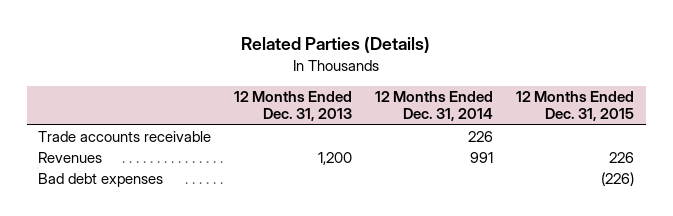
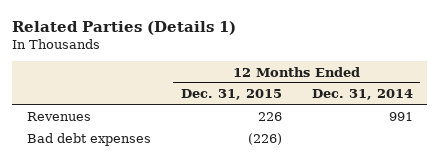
- Related Parties (Details)
+ Related Parties (Details 1)
- | 12 Months Ended Dec. 31, 2013 | 12 Months Ended Dec. 31, 2014 | 12 Months Ended Dec. 31, 2015
+ | 12 Months Ended Dec. 31, 2015 | 12 Months Ended Dec. 31, 2014
- Trade accounts receivable | | 226 |

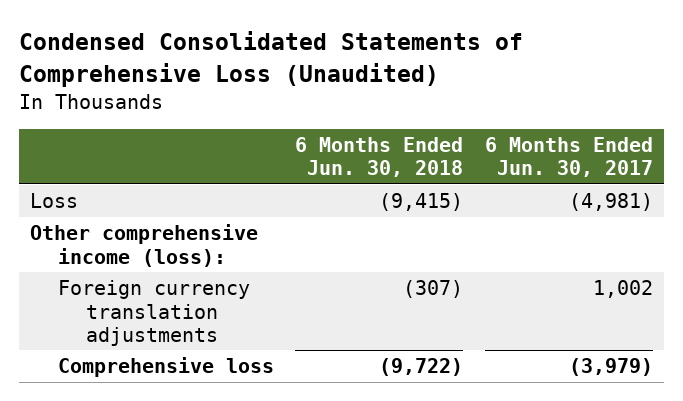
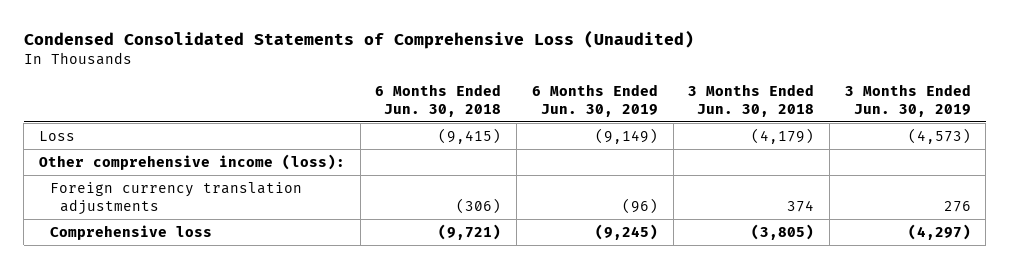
- | 6 Months Ended Jun. 30, 2018 | 6 Months Ended Jun. 30, 2017
+ | 6 Months Ended Jun. 30, 2018 | 6 Months Ended Jun. 30, 2019 | 3 Months Ended Jun. 30, 2018 | 3 Months Ended Jun. 30, 2019
- Foreign currency translation adjustments | (307) | 1,002
- Comprehensive loss | (9,722) | (3,979)
+ Foreign currency translation adjustments | (306) | (96) | 374 | 276
+ Comprehensive loss | (9,721) | (9,245) | (3,805) | (4,297)

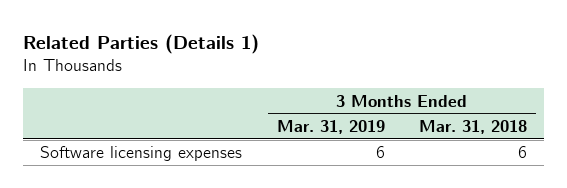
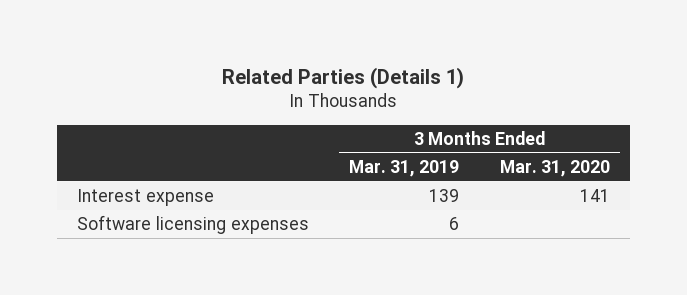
- | 3 Months Ended Mar. 31, 2019 | 3 Months Ended Mar. 31, 2018
+ | 3 Months Ended Mar. 31, 2019 | 3 Months Ended Mar. 31, 2020
+ Interest expense | 139 | 141

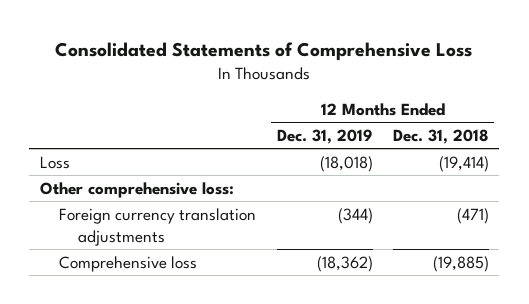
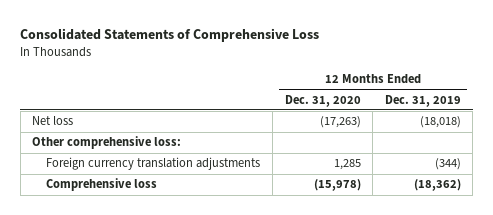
- | 12 Months Ended Dec. 31, 2019 | 12 Months Ended Dec. 31, 2018
+ | 12 Months Ended Dec. 31, 2020 | 12 Months Ended Dec. 31, 2019
- Loss | (18,018) | (19,414)
+ Net loss | (17,263) | (18,018)

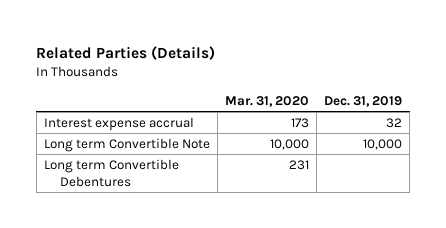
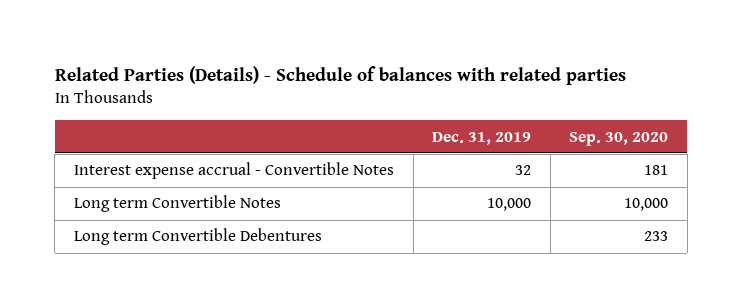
- Related Parties (Details)
+ Related Parties (Details) - Schedule of balances with related parties
- | Mar. 31, 2020 | Dec. 31, 2019
+ | Dec. 31, 2019 | Sep. 30, 2020
- Interest expense accrual | 173 | 32
- Long term Convertible Note | 10,000 | 10,000
+ Interest expense accrual - Convertible Notes | 32 | 181
+ Long term Convertible Notes | 10,000 | 10,000

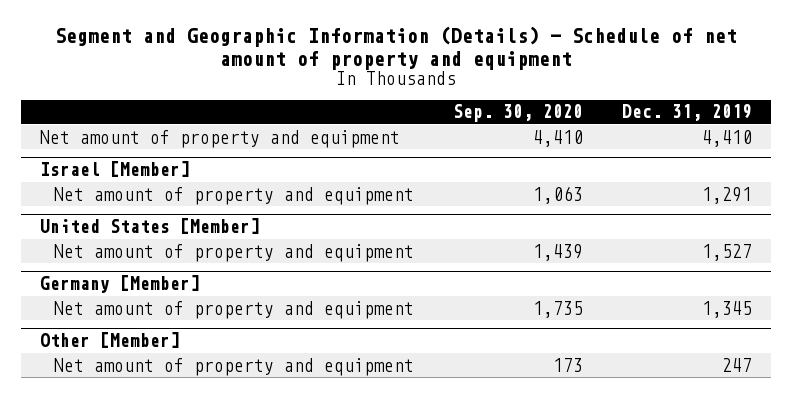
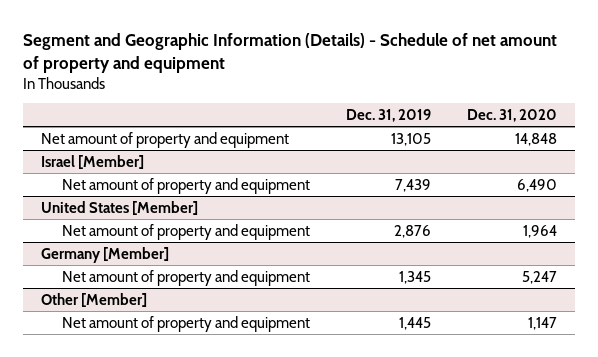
- | Sep. 30, 2020 | Dec. 31, 2019
+ | Dec. 31, 2019 | Dec. 31, 2020
- Net amount of property and equipment | 4,410 | 4,410
+ Net amount of property and equipment | 13,105 | 14,848
@ Israel [Member]
- Net amount of property and equipment | 1,063 | 1,291
+ Net amount of property and equipment | 7,439 | 6,490
@ United States [Member]
- Net amount of property and equipment | 1,439 | 1,527
+ Net amount of property and equipment | 2,876 | 1,964
@ Other [Member]
- Net amount of property and equipment | 173 | 247
+ Net amount of property and equipment | 1,445 | 1,147

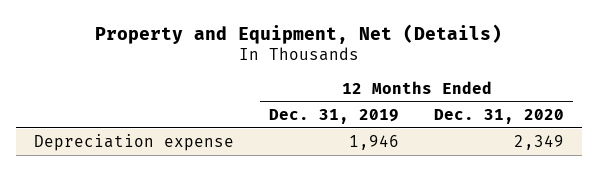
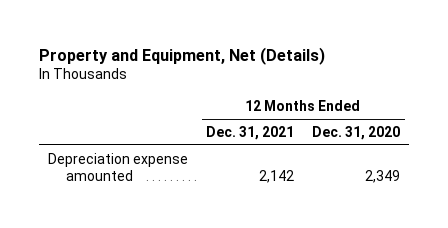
- | 12 Months Ended Dec. 31, 2019 | 12 Months Ended Dec. 31, 2020
+ | 12 Months Ended Dec. 31, 2021 | 12 Months Ended Dec. 31, 2020
- Depreciation expense | 1,946 | 2,349
+ Depreciation expense amounted | 2,142 | 2,349

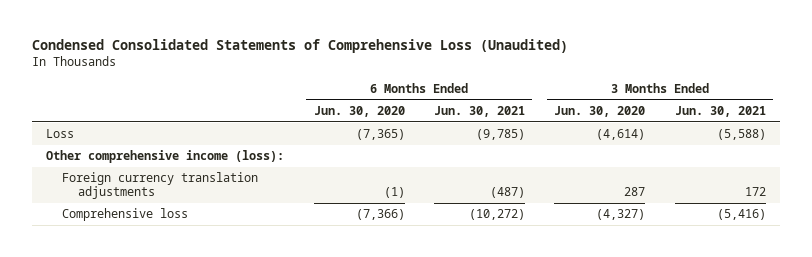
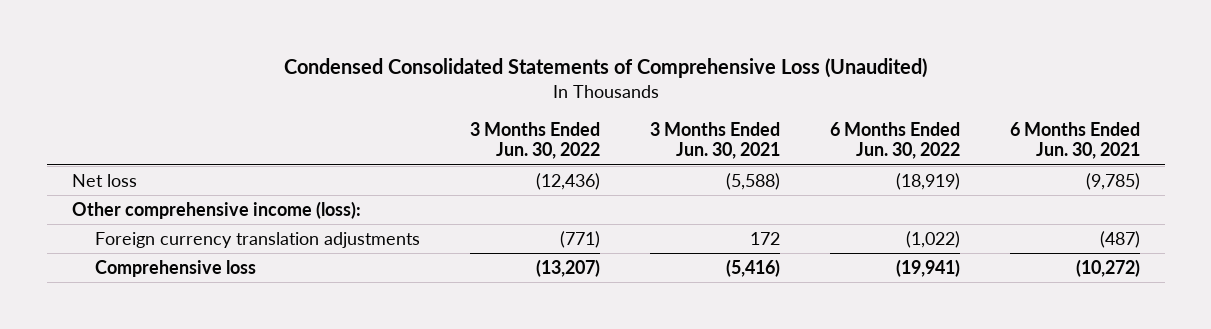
- | 6 Months Ended Jun. 30, 2020 | 6 Months Ended Jun. 30, 2021 | 3 Months Ended Jun. 30, 2020 | 3 Months Ended Jun. 30, 2021
+ | 3 Months Ended Jun. 30, 2022 | 3 Months Ended Jun. 30, 2021 | 6 Months Ended Jun. 30, 2022 | 6 Months Ended Jun. 30, 2021
- Loss | (7,365) | (9,785) | (4,614) | (5,588)
+ Net loss | (12,436) | (5,588) | (18,919) | (9,785)

